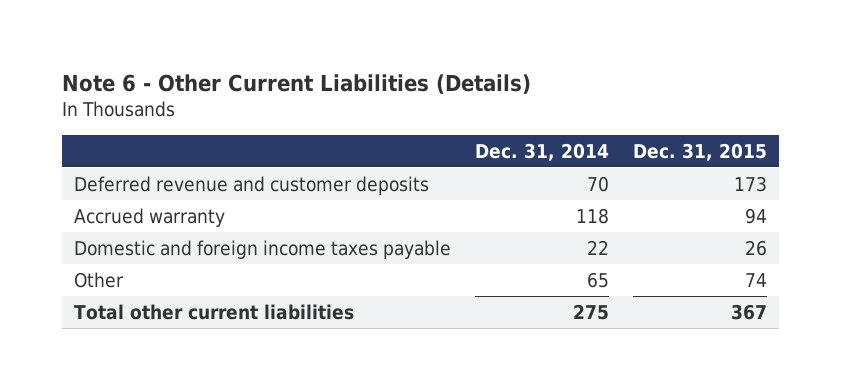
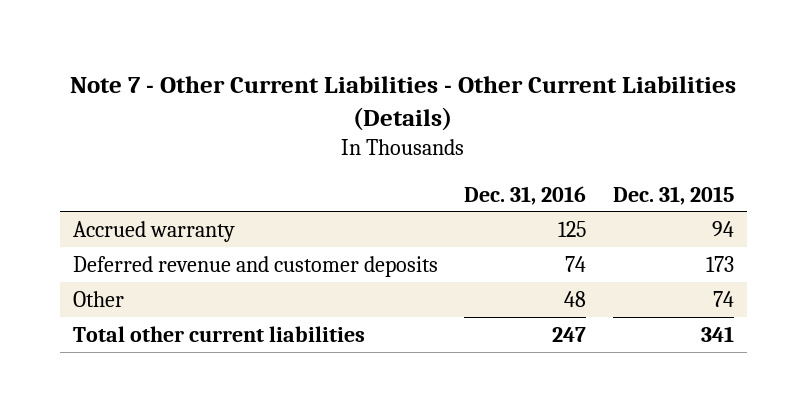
- Note 6 - Other Current Liabilities (Details)
+ Note 7 - Other Current Liabilities - Other Current Liabilities (Details)
- | Dec. 31, 2014 | Dec. 31, 2015
+ | Dec. 31, 2016 | Dec. 31, 2015
- Domestic and foreign income taxes payable | 22 | 26
moved down: Deferred revenue and customer deposits | 74 | 173
- Total other current liabilities | 275 | 367
+ Total other current liabilities | 247 | 341

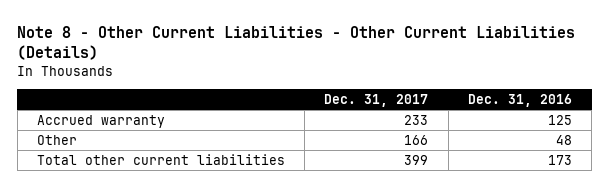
- Note 7 - Other Current Liabilities - Other Current Liabilities (Details)
+ Note 8 - Other Current Liabilities - Other Current Liabilities (Details)
- | Dec. 31, 2016 | Dec. 31, 2015
+ | Dec. 31, 2017 | Dec. 31, 2016
- Deferred revenue and customer deposits | 74 | 173
- Total other current liabilities | 247 | 341
+ Total other current liabilities | 399 | 173

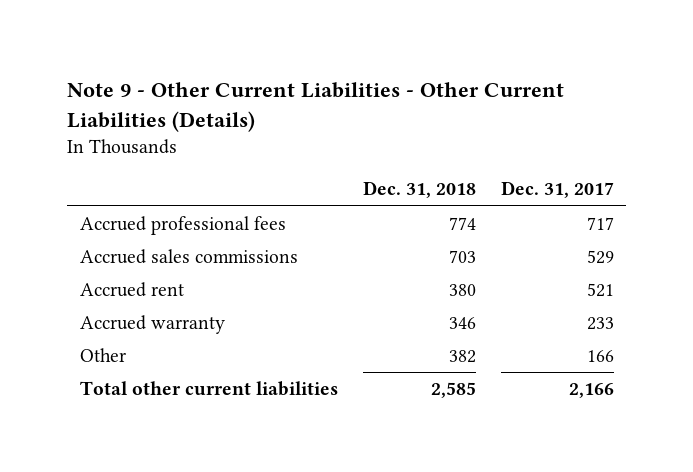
- Note 8 - Other Current Liabilities - Other Current Liabilities (Details)
+ Note 9 - Other Current Liabilities - Other Current Liabilities (Details)
- | Dec. 31, 2017 | Dec. 31, 2016
+ | Dec. 31, 2018 | Dec. 31, 2017
+ Accrued professional fees | 774 | 717
+ Accrued sales commissions | 703 | 529
+ Accrued rent | 380 | 521
- Total other current liabilities | 399 | 173
+ Total other current liabilities | 2,585 | 2,166

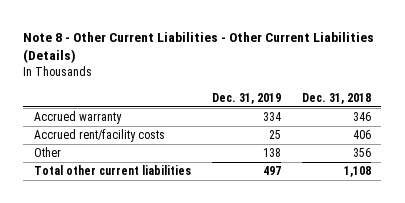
- Note 9 - Other Current Liabilities - Other Current Liabilities (Details)
+ Note 8 - Other Current Liabilities - Other Current Liabilities (Details)
- | Dec. 31, 2018 | Dec. 31, 2017
+ | Dec. 31, 2019 | Dec. 31, 2018
- Accrued professional fees | 774 | 717
- Accrued sales commissions | 703 | 529
- Accrued rent | 380 | 521
- Other | 382 | 166
- Total other current liabilities | 2,585 | 2,166
+ Accrued rent/facility costs | 25 | 406
+ Other | 138 | 356
+ Total other current liabilities | 497 | 1,108

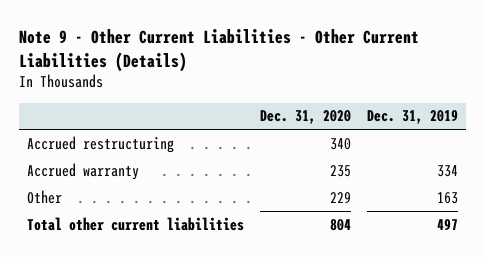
- Note 8 - Other Current Liabilities - Other Current Liabilities (Details)
+ Note 9 - Other Current Liabilities - Other Current Liabilities (Details)
- | Dec. 31, 2019 | Dec. 31, 2018
+ | Dec. 31, 2020 | Dec. 31, 2019
+ Accrued restructuring | 340 |
- Accrued rent/facility costs | 25 | 406
- Other | 138 | 356
+ Other | 229 | 163

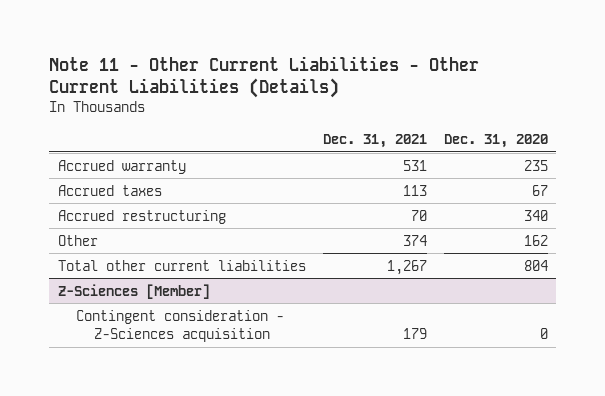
- Note 9 - Other Current Liabilities - Other Current Liabilities (Details)
+ Note 11 - Other Current Liabilities - Other Current Liabilities (Details)
- | Dec. 31, 2020 | Dec. 31, 2019
+ | Dec. 31, 2021 | Dec. 31, 2020
- Other | 229 | 163
+ Accrued taxes | 113 | 67
moved down: Accrued restructuring | 70 | 340
+ Other | 374 | 162
+ Z-Sciences [Member]
+ Contingent consideration - Z-Sciences acquisition | 179 | 0

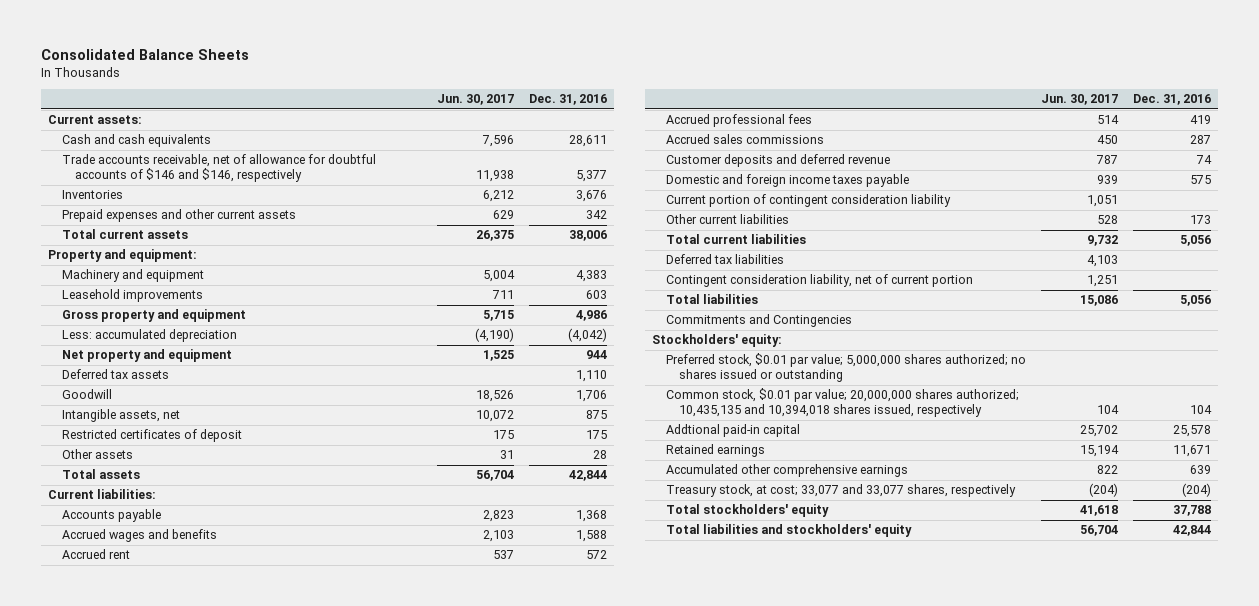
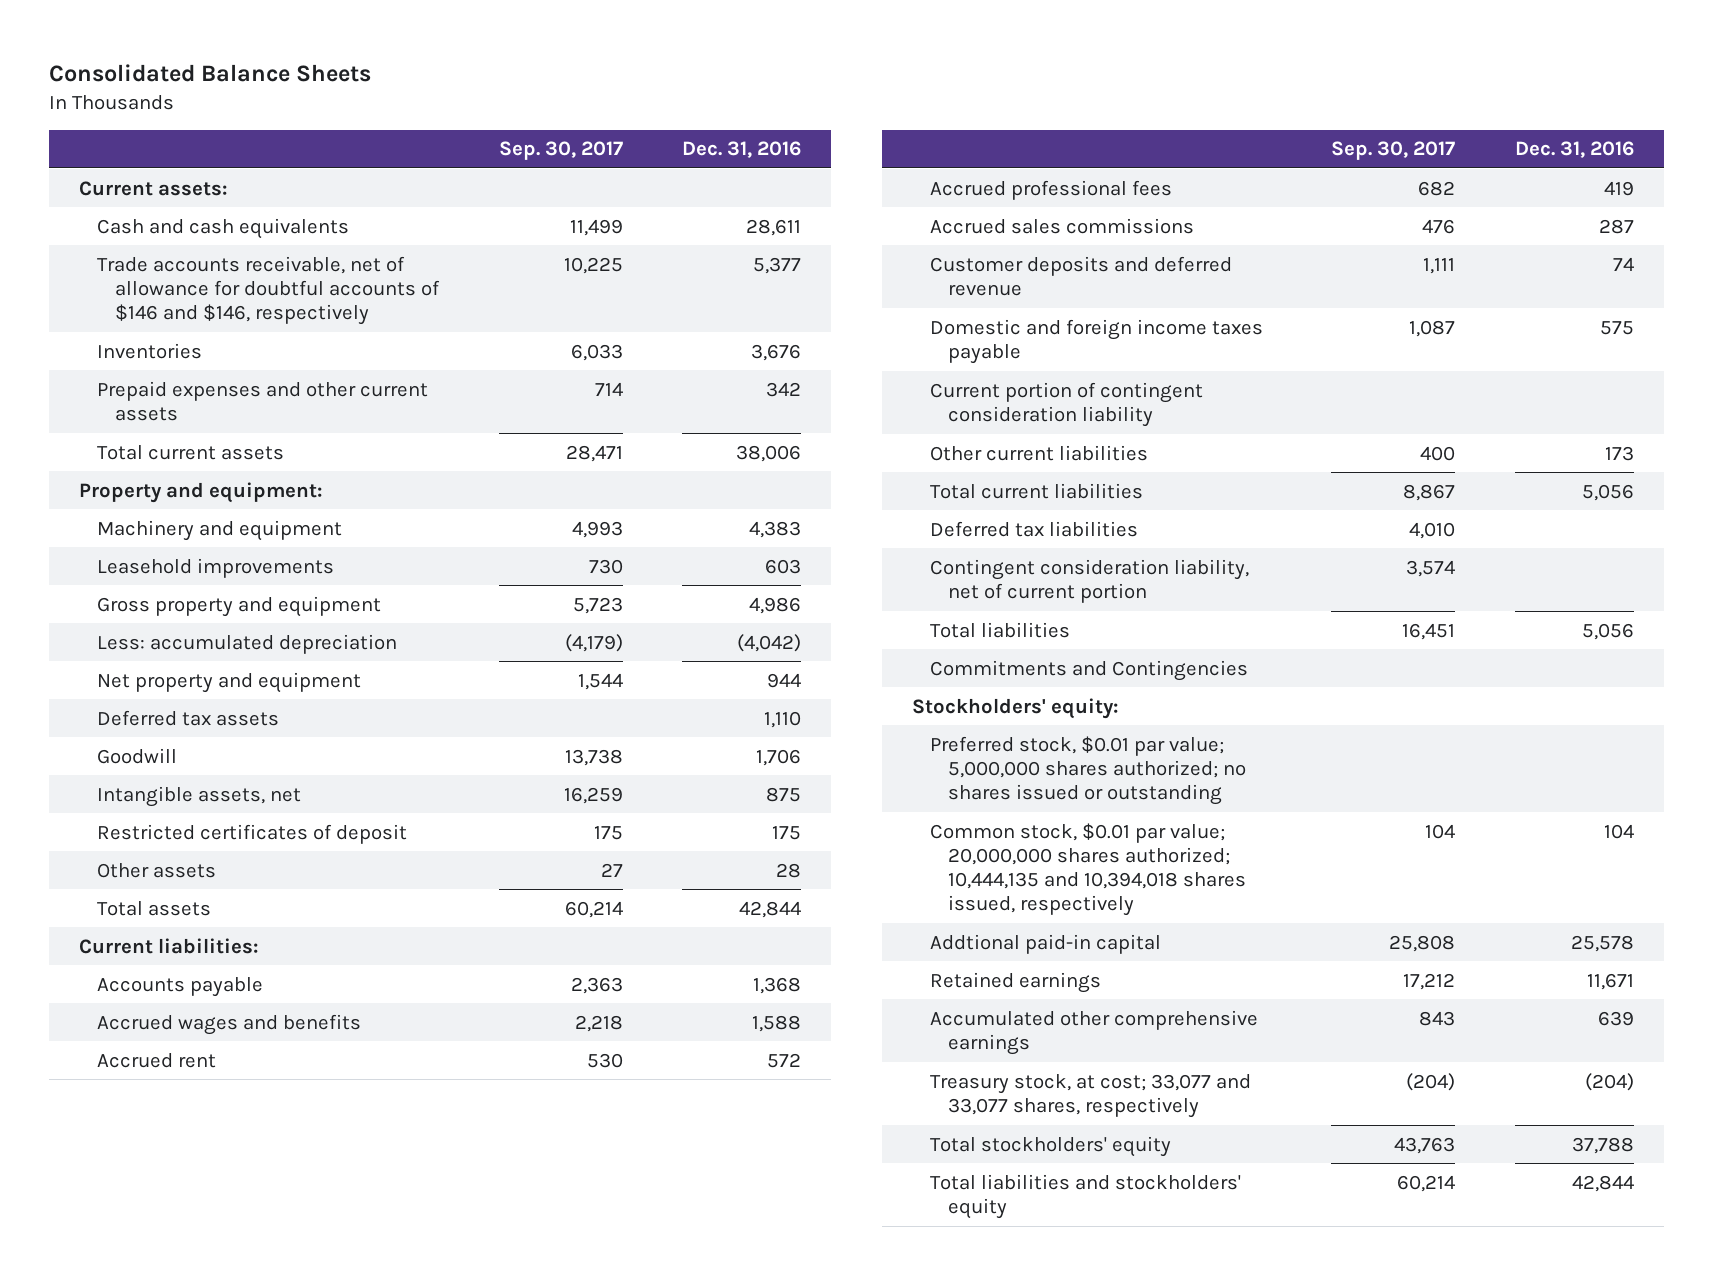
- | Jun. 30, 2017 | Dec. 31, 2016
+ | Sep. 30, 2017 | Dec. 31, 2016
- Common stock, $0.01 par value; 20,000,000 shares authorized; 10,435,135 and 10,394,018 shares issued, respectively | 104 | 104
+ Common stock, $0.01 par value; 20,000,000 shares authorized; 10,444,135 and 10,394,018 shares issued, respectively | 104 | 104

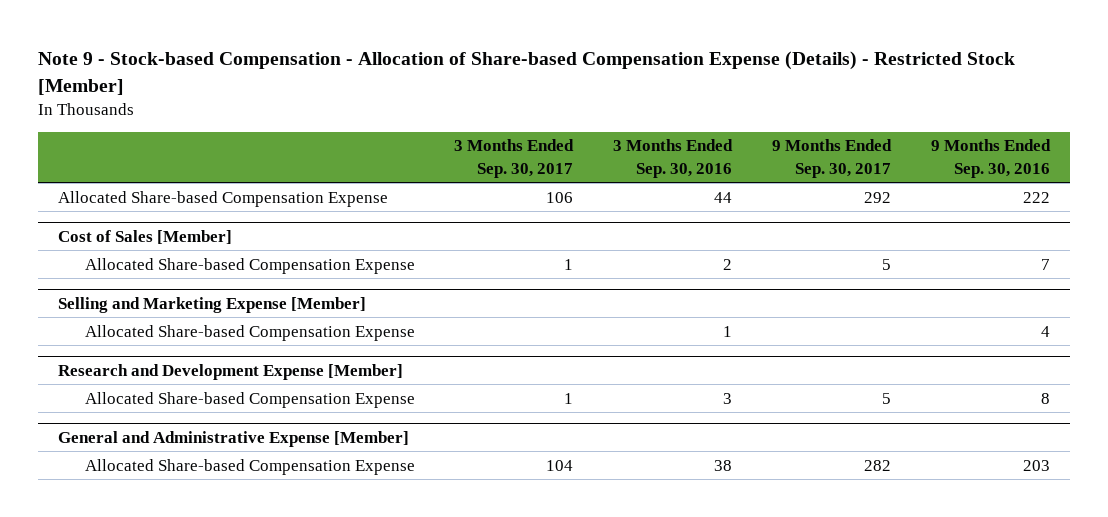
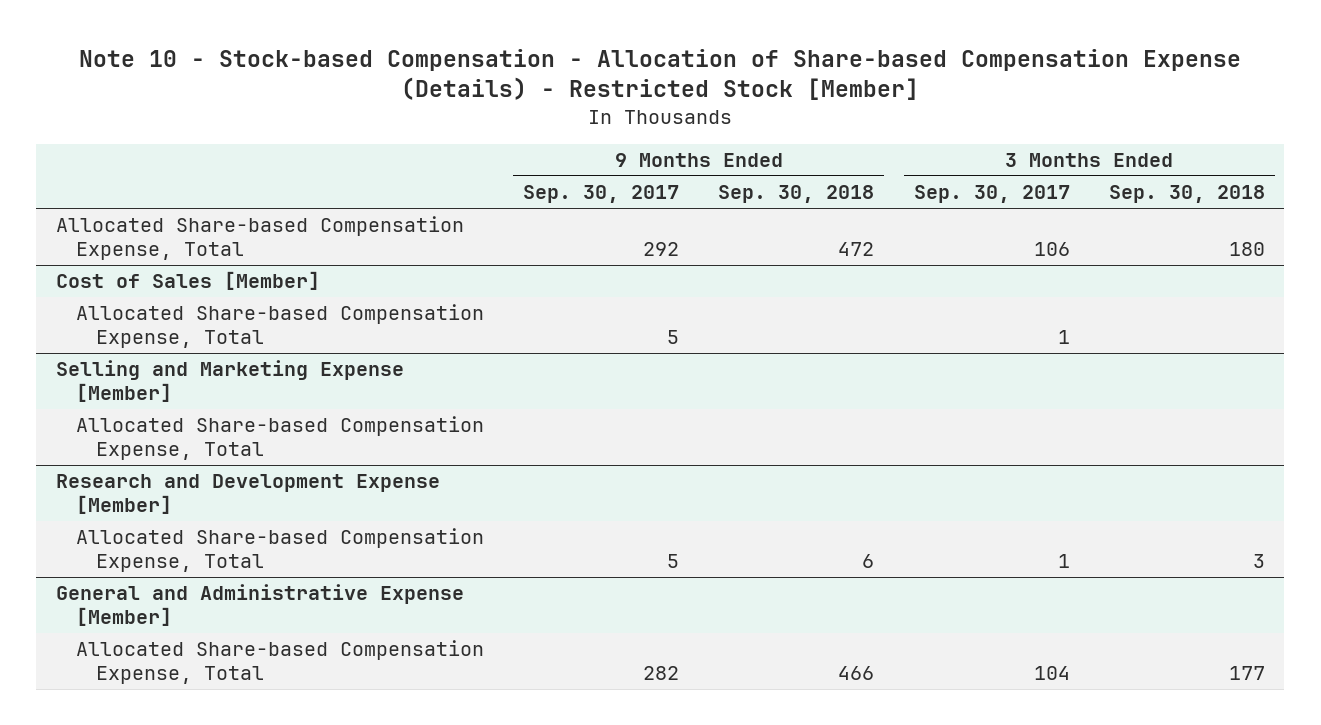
- Note 9 - Stock-based Compensation - Allocation of Share-based Compensation Expense (Details) - Restricted Stock [Member]
+ Note 10 - Stock-based Compensation - Allocation of Share-based Compensation Expense (Details) - Restricted Stock [Member]
- | 3 Months Ended Sep. 30, 2017 | 3 Months Ended Sep. 30, 2016 | 9 Months Ended Sep. 30, 2017 | 9 Months Ended Sep. 30, 2016
+ | 9 Months Ended Sep. 30, 2017 | 9 Months Ended Sep. 30, 2018 | 3 Months Ended Sep. 30, 2017 | 3 Months Ended Sep. 30, 2018
- Allocated Share-based Compensation Expense | 106 | 44 | 292 | 222
+ Allocated Share-based Compensation Expense, Total | 292 | 472 | 106 | 180
@ Cost of Sales [Member]
- Allocated Share-based Compensation Expense | 1 | 2 | 5 | 7
+ Allocated Share-based Compensation Expense, Total | 5 | | 1 |
@ Selling and Marketing Expense [Member]
- Allocated Share-based Compensation Expense | | 1 | | 4
+ Allocated Share-based Compensation Expense, Total
@ Research and Development Expense [Member]
- Allocated Share-based Compensation Expense | 1 | 3 | 5 | 8
+ Allocated Share-based Compensation Expense, Total | 5 | 6 | 1 | 3
@ General and Administrative Expense [Member]
- Allocated Share-based Compensation Expense | 104 | 38 | 282 | 203
+ Allocated Share-based Compensation Expense, Total | 282 | 466 | 104 | 177

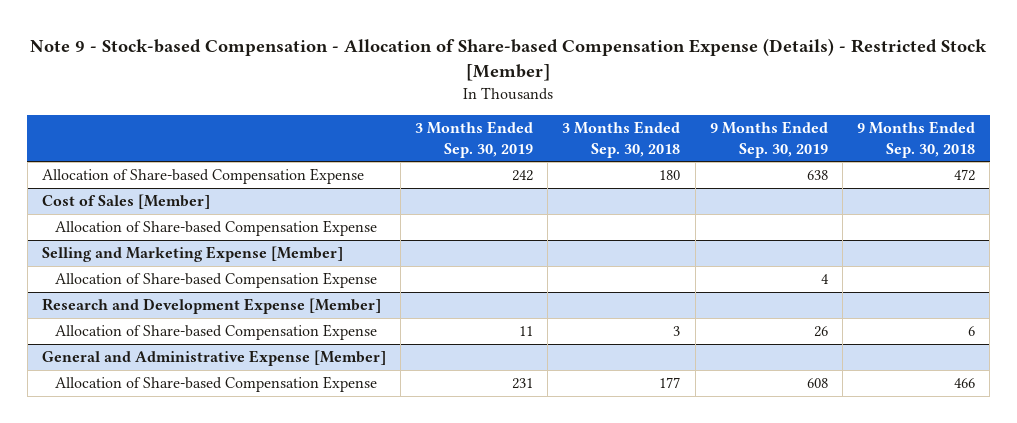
- Note 10 - Stock-based Compensation - Allocation of Share-based Compensation Expense (Details) - Restricted Stock [Member]
+ Note 9 - Stock-based Compensation - Allocation of Share-based Compensation Expense (Details) - Restricted Stock [Member]
- | 9 Months Ended Sep. 30, 2017 | 9 Months Ended Sep. 30, 2018 | 3 Months Ended Sep. 30, 2017 | 3 Months Ended Sep. 30, 2018
+ | 3 Months Ended Sep. 30, 2019 | 3 Months Ended Sep. 30, 2018 | 9 Months Ended Sep. 30, 2019 | 9 Months Ended Sep. 30, 2018
- Allocated Share-based Compensation Expense, Total | 292 | 472 | 106 | 180
+ Allocation of Share-based Compensation Expense | 242 | 180 | 638 | 472
@ Cost of Sales [Member]
- Allocated Share-based Compensation Expense, Total | 5 | | 1 |
+ Allocation of Share-based Compensation Expense
@ Selling and Marketing Expense [Member]
- Allocated Share-based Compensation Expense, Total
+ Allocation of Share-based Compensation Expense | | | 4 |
@ Research and Development Expense [Member]
- Allocated Share-based Compensation Expense, Total | 5 | 6 | 1 | 3
+ Allocation of Share-based Compensation Expense | 11 | 3 | 26 | 6
@ General and Administrative Expense [Member]
- Allocated Share-based Compensation Expense, Total | 282 | 466 | 104 | 177
+ Allocation of Share-based Compensation Expense | 231 | 177 | 608 | 466

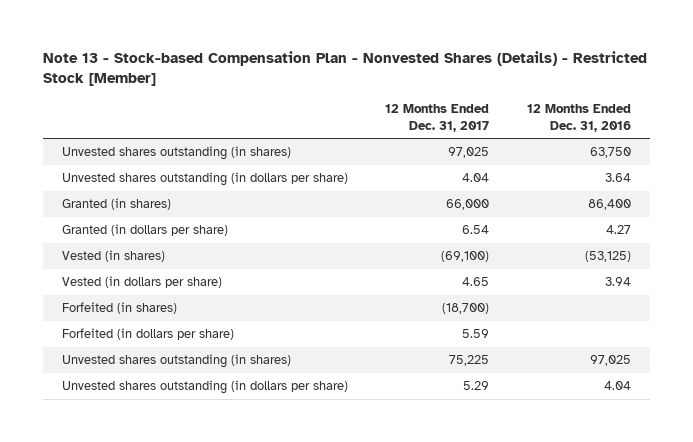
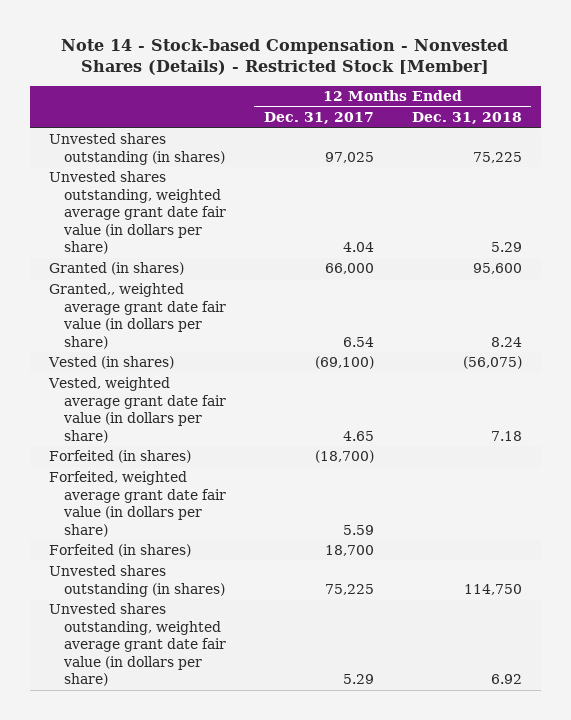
- Note 13 - Stock-based Compensation Plan - Nonvested Shares (Details) - Restricted Stock [Member]
+ Note 14 - Stock-based Compensation - Nonvested Shares (Details) - Restricted Stock [Member]
- | 12 Months Ended Dec. 31, 2017 | 12 Months Ended Dec. 31, 2016
+ | 12 Months Ended Dec. 31, 2017 | 12 Months Ended Dec. 31, 2018
- Unvested shares outstanding (in dollars per share) | 4.04 | 3.64
+ Unvested shares outstanding, weighted average grant date fair value (in dollars per share) | 4.04 | 5.29
- Granted (in dollars per share) | 6.54 | 4.27
+ Granted,, weighted average grant date fair value (in dollars per share) | 6.54 | 8.24
- Vested (in dollars per share) | 4.65 | 3.94
+ Vested, weighted average grant date fair value (in dollars per share) | 4.65 | 7.18
- Forfeited (in dollars per share) | 5.59 |
+ Forfeited, weighted average grant date fair value (in dollars per share) | 5.59 |
+ Forfeited (in shares) | 18,700 |
- Unvested shares outstanding (in dollars per share) | 5.29 | 4.04
+ Unvested shares outstanding, weighted average grant date fair value (in dollars per share) | 5.29 | 6.92

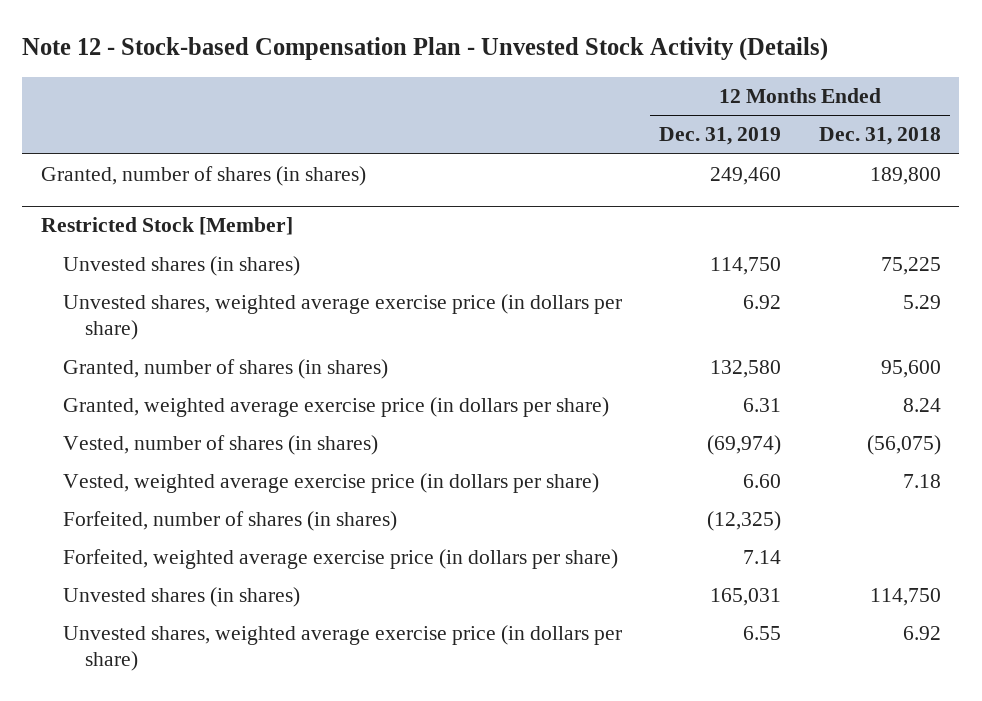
- Note 14 - Stock-based Compensation - Nonvested Shares (Details) - Restricted Stock [Member]
+ Note 12 - Stock-based Compensation Plan - Unvested Stock Activity (Details)
- | 12 Months Ended Dec. 31, 2017 | 12 Months Ended Dec. 31, 2018
+ | 12 Months Ended Dec. 31, 2019 | 12 Months Ended Dec. 31, 2018
- Unvested shares outstanding (in shares) | 97,025 | 75,225
- Unvested shares outstanding, weighted average grant date fair value (in dollars per share) | 4.04 | 5.29
- Granted (in shares) | 66,000 | 95,600
- Granted,, weighted average grant date fair value (in dollars per share) | 6.54 | 8.24
- Vested (in shares) | (69,100) | (56,075)
- Vested, weighted average grant date fair value (in dollars per share) | 4.65 | 7.18
- Forfeited (in shares) | (18,700) |
- Forfeited, weighted average grant date fair value (in dollars per share) | 5.59 |
- Forfeited (in shares) | 18,700 |
- Unvested shares outstanding (in shares) | 75,225 | 114,750
- Unvested shares outstanding, weighted average grant date fair value (in dollars per share) | 5.29 | 6.92
+ Granted, number of shares (in shares) | 249,460 | 189,800
+ Restricted Stock [Member]
+ Unvested shares (in shares) | 114,750 | 75,225
+ Unvested shares, weighted average exercise price (in dollars per share) | 6.92 | 5.29
+ Granted, number of shares (in shares) | 132,580 | 95,600
+ Granted, weighted average exercise price (in dollars per share) | 6.31 | 8.24
+ Vested, number of shares (in shares) | (69,974) | (56,075)
+ Vested, weighted average exercise price (in dollars per share) | 6.60 | 7.18
+ Forfeited, number of shares (in shares) | (12,325) |
+ Forfeited, weighted average exercise price (in dollars per share) | 7.14 |
+ Unvested shares (in shares) | 165,031 | 114,750
+ Unvested shares, weighted average exercise price (in dollars per share) | 6.55 | 6.92

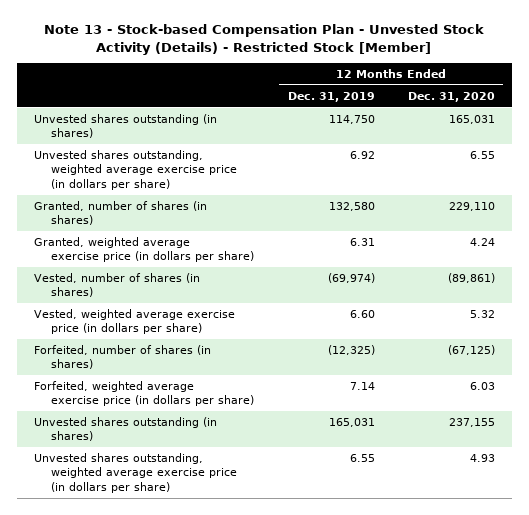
- Note 12 - Stock-based Compensation Plan - Unvested Stock Activity (Details)
+ Note 13 - Stock-based Compensation Plan - Unvested Stock Activity (Details) - Restricted Stock [Member]
- | 12 Months Ended Dec. 31, 2019 | 12 Months Ended Dec. 31, 2018
+ | 12 Months Ended Dec. 31, 2019 | 12 Months Ended Dec. 31, 2020
- Granted, number of shares (in shares) | 249,460 | 189,800
- Restricted Stock [Member]
- Unvested shares (in shares) | 114,750 | 75,225
- Unvested shares, weighted average exercise price (in dollars per share) | 6.92 | 5.29
+ Unvested shares outstanding (in shares) | 114,750 | 165,031
+ Unvested shares outstanding, weighted average exercise price (in dollars per share) | 6.92 | 6.55
- Unvested shares (in shares) | 165,031 | 114,750
- Unvested shares, weighted average exercise price (in dollars per share) | 6.55 | 6.92
+ Unvested shares outstanding (in shares) | 165,031 | 237,155
+ Unvested shares outstanding, weighted average exercise price (in dollars per share) | 6.55 | 4.93

